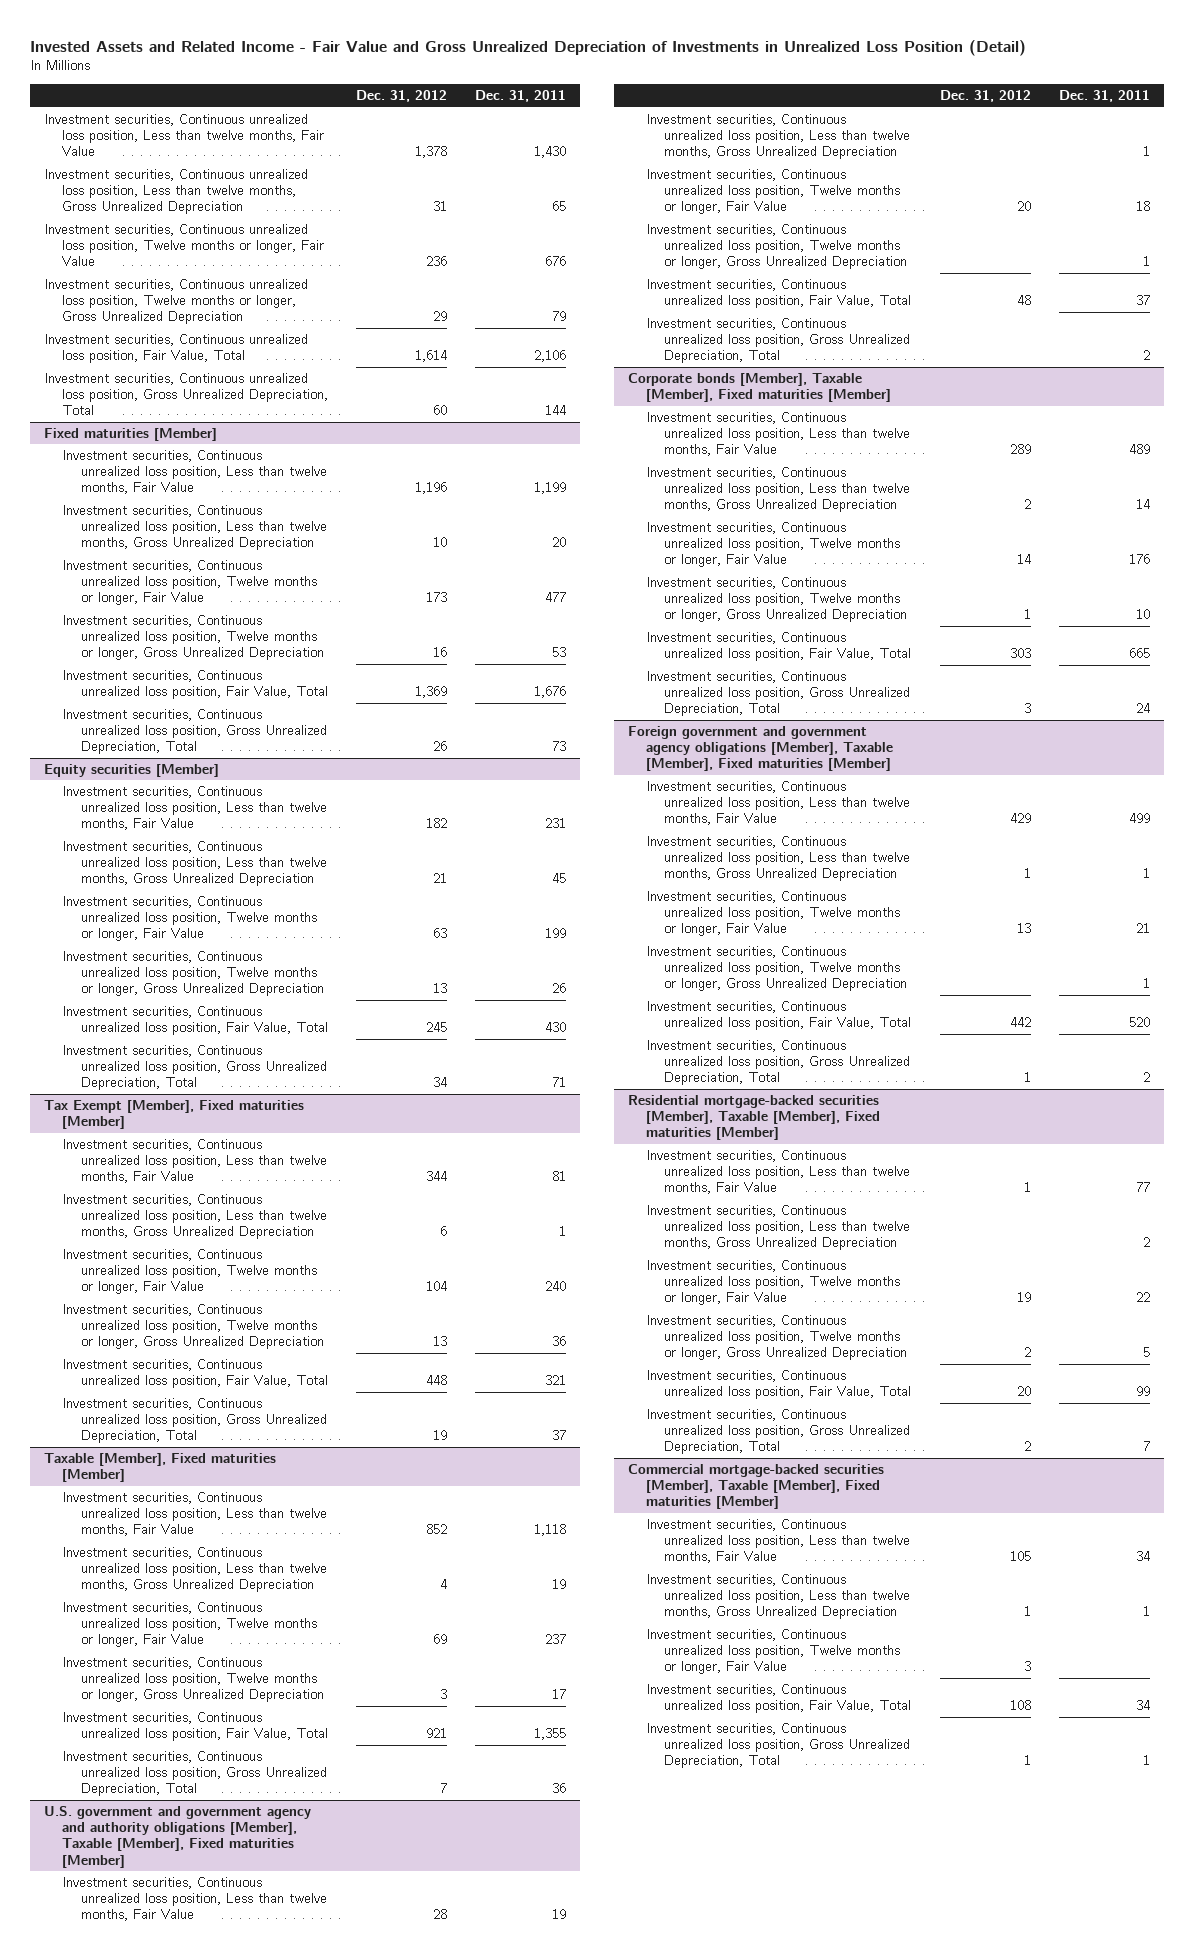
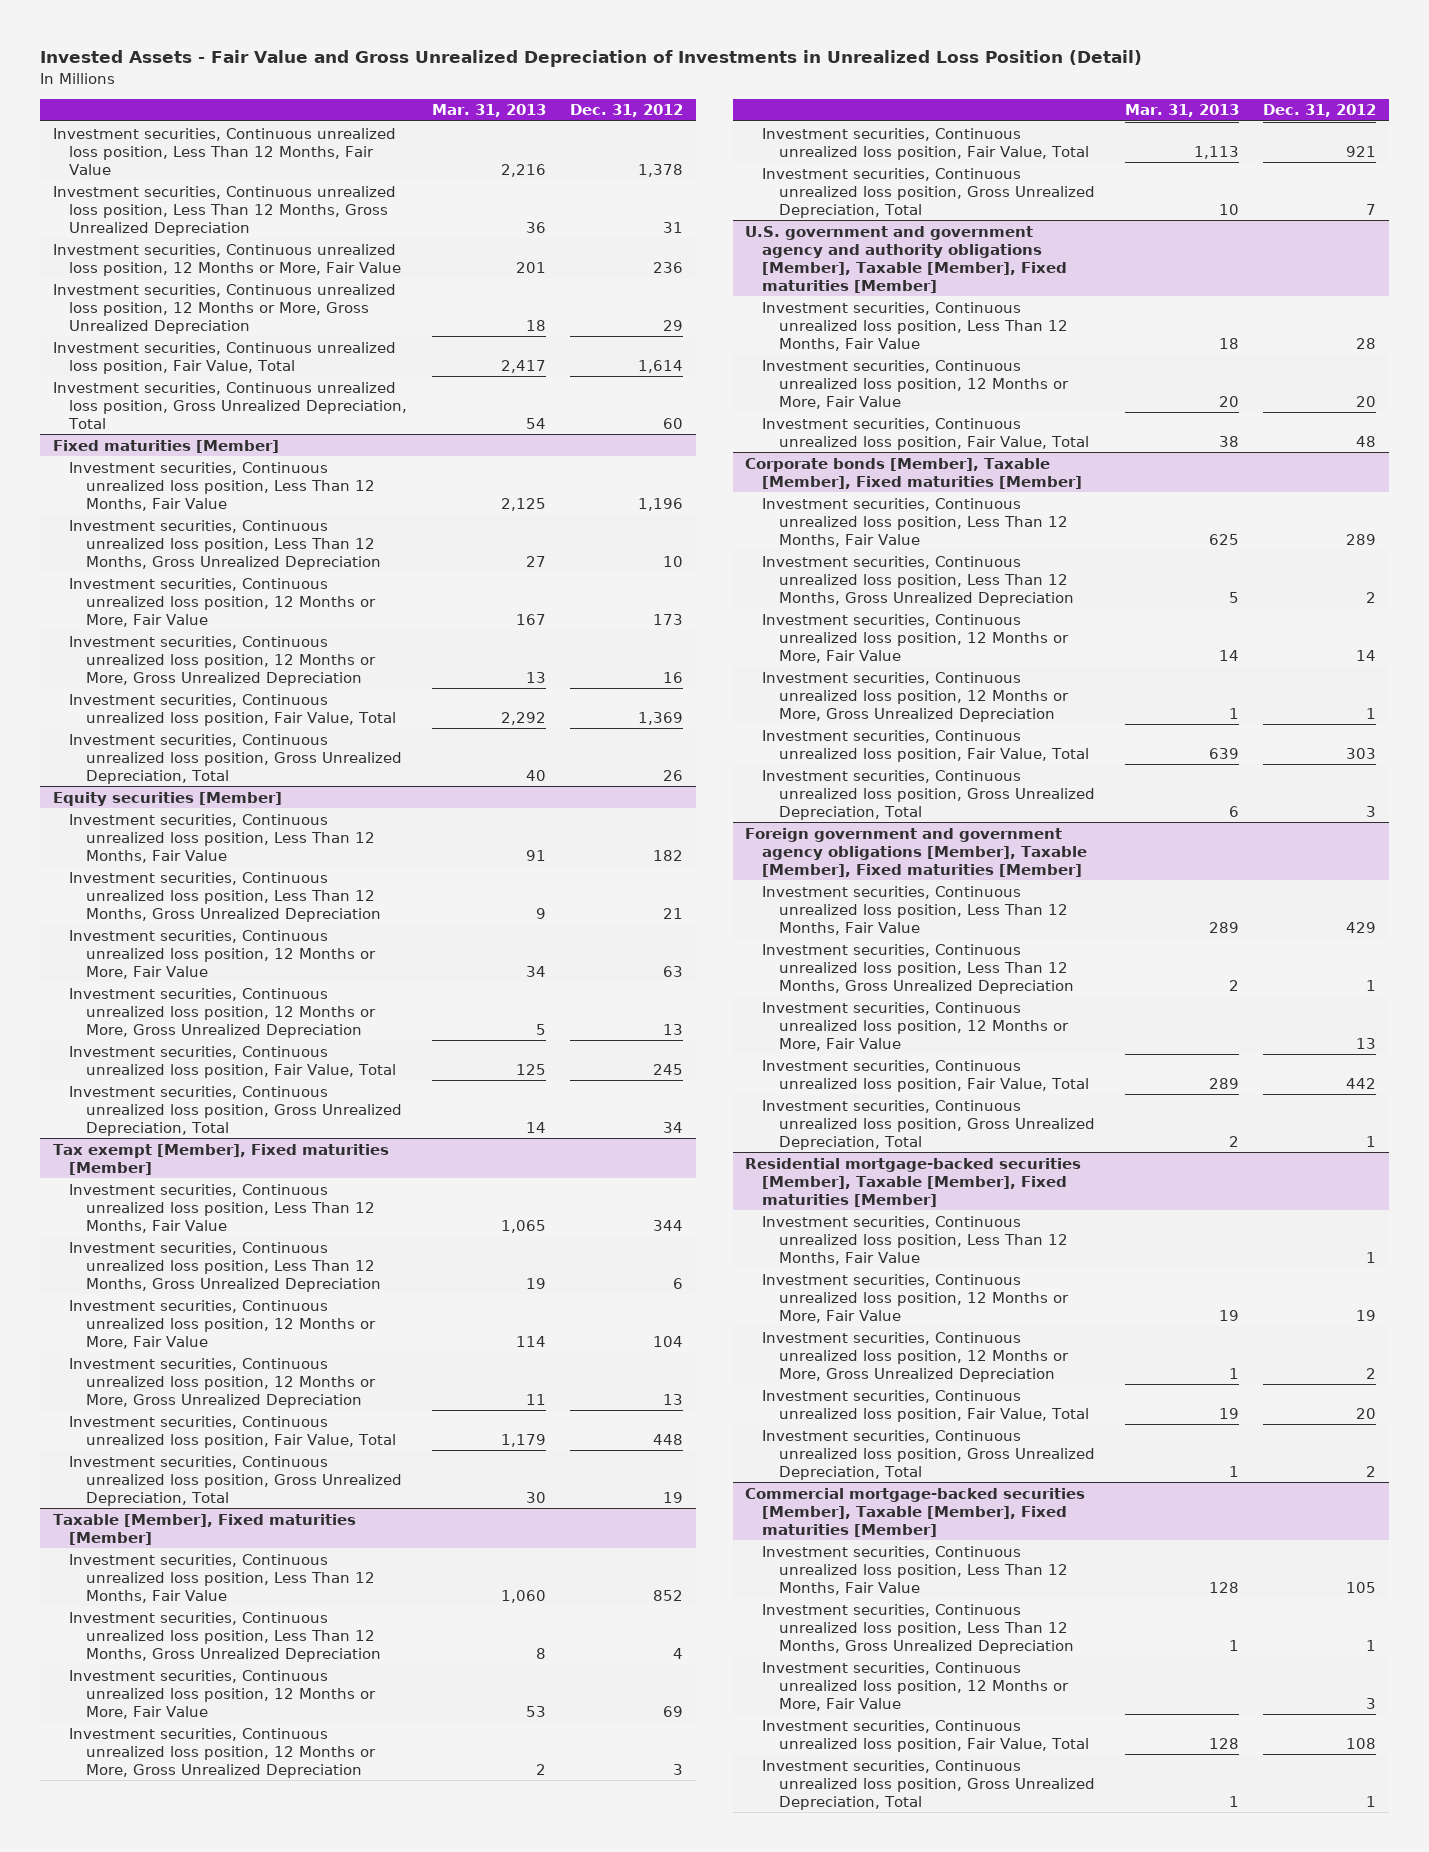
- Invested Assets and Related Income - Fair Value and Gross Unrealized Depreciation of Investments in Unrealized Loss Position (Detail)
+ Invested Assets - Fair Value and Gross Unrealized Depreciation of Investments in Unrealized Loss Position (Detail)
- | Dec. 31, 2012 | Dec. 31, 2011
+ | Mar. 31, 2013 | Dec. 31, 2012
- Investment securities, Continuous unrealized loss position, Less than twelve months, Fair Value | 1,378 | 1,430
- Investment securities, Continuous unrealized loss position, Less than twelve months, Gross Unrealized Depreciation | 31 | 65
- Investment securities, Continuous unrealized loss position, Twelve months or longer, Fair Value | 236 | 676
- Investment securities, Continuous unrealized loss position, Twelve months or longer, Gross Unrealized Depreciation | 29 | 79
+ Investment securities, Continuous unrealized loss position, Less Than 12 Months, Fair Value | 2,216 | 1,378
+ Investment securities, Continuous unrealized loss position, Less Than 12 Months, Gross Unrealized Depreciation | 36 | 31
+ Investment securities, Continuous unrealized loss position, 12 Months or More, Fair Value | 201 | 236
+ Investment securities, Continuous unrealized loss position, 12 Months or More, Gross Unrealized Depreciation | 18 | 29
@ Fixed maturities [Member]
- Investment securities, Continuous unrealized loss position, Less than twelve months, Fair Value | 1,196 | 1,199
- Investment securities, Continuous unrealized loss position, Less than twelve months, Gross Unrealized Depreciation | 10 | 20
- Investment securities, Continuous unrealized loss position, Twelve months or longer, Fair Value | 173 | 477
- Investment securities, Continuous unrealized loss position, Twelve months or longer, Gross Unrealized Depreciation | 16 | 53
+ Investment securities, Continuous unrealized loss position, Less Than 12 Months, Fair Value | 2,125 | 1,196
+ Investment securities, Continuous unrealized loss position, Less Than 12 Months, Gross Unrealized Depreciation | 27 | 10
+ Investment securities, Continuous unrealized loss position, 12 Months or More, Fair Value | 167 | 173
+ Investment securities, Continuous unrealized loss position, 12 Months or More, Gross Unrealized Depreciation | 13 | 16
@ Equity securities [Member]
- Investment securities, Continuous unrealized loss position, Less than twelve months, Fair Value | 182 | 231
- Investment securities, Continuous unrealized loss position, Less than twelve months, Gross Unrealized Depreciation | 21 | 45
- Investment securities, Continuous unrealized loss position, Twelve months or longer, Fair Value | 63 | 199
- Investment securities, Continuous unrealized loss position, Twelve months or longer, Gross Unrealized Depreciation | 13 | 26
+ Investment securities, Continuous unrealized loss position, Less Than 12 Months, Fair Value | 91 | 182
+ Investment securities, Continuous unrealized loss position, Less Than 12 Months, Gross Unrealized Depreciation | 9 | 21
+ Investment securities, Continuous unrealized loss position, 12 Months or More, Fair Value | 34 | 63
+ Investment securities, Continuous unrealized loss position, 12 Months or More, Gross Unrealized Depreciation | 5 | 13
- Tax Exempt [Member], Fixed maturities [Member]
- Investment securities, Continuous unrealized loss position, Less than twelve months, Fair Value | 344 | 81
- Investment securities, Continuous unrealized loss position, Less than twelve months, Gross Unrealized Depreciation | 6 | 1
- Investment securities, Continuous unrealized loss position, Twelve months or longer, Fair Value | 104 | 240
- Investment securities, Continuous unrealized loss position, Twelve months or longer, Gross Unrealized Depreciation | 13 | 36
+ Tax exempt [Member], Fixed maturities [Member]
+ Investment securities, Continuous unrealized loss position, Less Than 12 Months, Fair Value | 1,065 | 344
+ Investment securities, Continuous unrealized loss position, Less Than 12 Months, Gross Unrealized Depreciation | 19 | 6
+ Investment securities, Continuous unrealized loss position, 12 Months or More, Fair Value | 114 | 104
+ Investment securities, Continuous unrealized loss position, 12 Months or More, Gross Unrealized Depreciation | 11 | 13
@ Taxable [Member], Fixed maturities [Member]
- Investment securities, Continuous unrealized loss position, Less than twelve months, Fair Value | 852 | 1,118
- Investment securities, Continuous unrealized loss position, Less than twelve months, Gross Unrealized Depreciation | 4 | 19
- Investment securities, Continuous unrealized loss position, Twelve months or longer, Fair Value | 69 | 237
- Investment securities, Continuous unrealized loss position, Twelve months or longer, Gross Unrealized Depreciation | 3 | 17
+ Investment securities, Continuous unrealized loss position, Less Than 12 Months, Fair Value | 1,060 | 852
+ Investment securities, Continuous unrealized loss position, Less Than 12 Months, Gross Unrealized Depreciation | 8 | 4
+ Investment securities, Continuous unrealized loss position, 12 Months or More, Fair Value | 53 | 69
+ Investment securities, Continuous unrealized loss position, 12 Months or More, Gross Unrealized Depreciation | 2 | 3
@ U.S. government and government agency and authority obligations [Member], Taxable [Member], Fixed maturities [Member]
- Investment securities, Continuous unrealized loss position, Less than twelve months, Fair Value | 28 | 19
- Investment securities, Continuous unrealized loss position, Less than twelve months, Gross Unrealized Depreciation | | 1
- Investment securities, Continuous unrealized loss position, Twelve months or longer, Fair Value | 20 | 18
- Investment securities, Continuous unrealized loss position, Twelve months or longer, Gross Unrealized Depreciation | | 1
+ Investment securities, Continuous unrealized loss position, Less Than 12 Months, Fair Value | 18 | 28
+ Investment securities, Continuous unrealized loss position, 12 Months or More, Fair Value | 20 | 20
- Investment securities, Continuous unrealized loss position, Gross Unrealized Depreciation, Total | | 2
@ Corporate bonds [Member], Taxable [Member], Fixed maturities [Member]
- Investment securities, Continuous unrealized loss position, Less than twelve months, Fair Value | 289 | 489
- Investment securities, Continuous unrealized loss position, Less than twelve months, Gross Unrealized Depreciation | 2 | 14
- Investment securities, Continuous unrealized loss position, Twelve months or longer, Fair Value | 14 | 176
- Investment securities, Continuous unrealized loss position, Twelve months or longer, Gross Unrealized Depreciation | 1 | 10
+ Investment securities, Continuous unrealized loss position, Less Than 12 Months, Fair Value | 625 | 289
+ Investment securities, Continuous unrealized loss position, Less Than 12 Months, Gross Unrealized Depreciation | 5 | 2
+ Investment securities, Continuous unrealized loss position, 12 Months or More, Fair Value | 14 | 14
+ Investment securities, Continuous unrealized loss position, 12 Months or More, Gross Unrealized Depreciation | 1 | 1
@ Foreign government and government agency obligations [Member], Taxable [Member], Fixed maturities [Member]
- Investment securities, Continuous unrealized loss position, Less than twelve months, Fair Value | 429 | 499
- Investment securities, Continuous unrealized loss position, Less than twelve months, Gross Unrealized Depreciation | 1 | 1
- Investment securities, Continuous unrealized loss position, Twelve months or longer, Fair Value | 13 | 21
- Investment securities, Continuous unrealized loss position, Twelve months or longer, Gross Unrealized Depreciation | | 1
+ Investment securities, Continuous unrealized loss position, Less Than 12 Months, Fair Value | 289 | 429
+ Investment securities, Continuous unrealized loss position, Less Than 12 Months, Gross Unrealized Depreciation | 2 | 1
+ Investment securities, Continuous unrealized loss position, 12 Months or More, Fair Value | | 13
@ Residential mortgage-backed securities [Member], Taxable [Member], Fixed maturities [Member]
- Investment securities, Continuous unrealized loss position, Less than twelve months, Fair Value | 1 | 77
- Investment securities, Continuous unrealized loss position, Less than twelve months, Gross Unrealized Depreciation | | 2
- Investment securities, Continuous unrealized loss position, Twelve months or longer, Fair Value | 19 | 22
- Investment securities, Continuous unrealized loss position, Twelve months or longer, Gross Unrealized Depreciation | 2 | 5
+ Investment securities, Continuous unrealized loss position, Less Than 12 Months, Fair Value | | 1
+ Investment securities, Continuous unrealized loss position, 12 Months or More, Fair Value | 19 | 19
+ Investment securities, Continuous unrealized loss position, 12 Months or More, Gross Unrealized Depreciation | 1 | 2
@ Commercial mortgage-backed securities [Member], Taxable [Member], Fixed maturities [Member]
- Investment securities, Continuous unrealized loss position, Less than twelve months, Fair Value | 105 | 34
- Investment securities, Continuous unrealized loss position, Less than twelve months, Gross Unrealized Depreciation | 1 | 1
- Investment securities, Continuous unrealized loss position, Twelve months or longer, Fair Value | 3 |
+ Investment securities, Continuous unrealized loss position, Less Than 12 Months, Fair Value | 128 | 105
+ Investment securities, Continuous unrealized loss position, Less Than 12 Months, Gross Unrealized Depreciation | 1 | 1
+ Investment securities, Continuous unrealized loss position, 12 Months or More, Fair Value | | 3

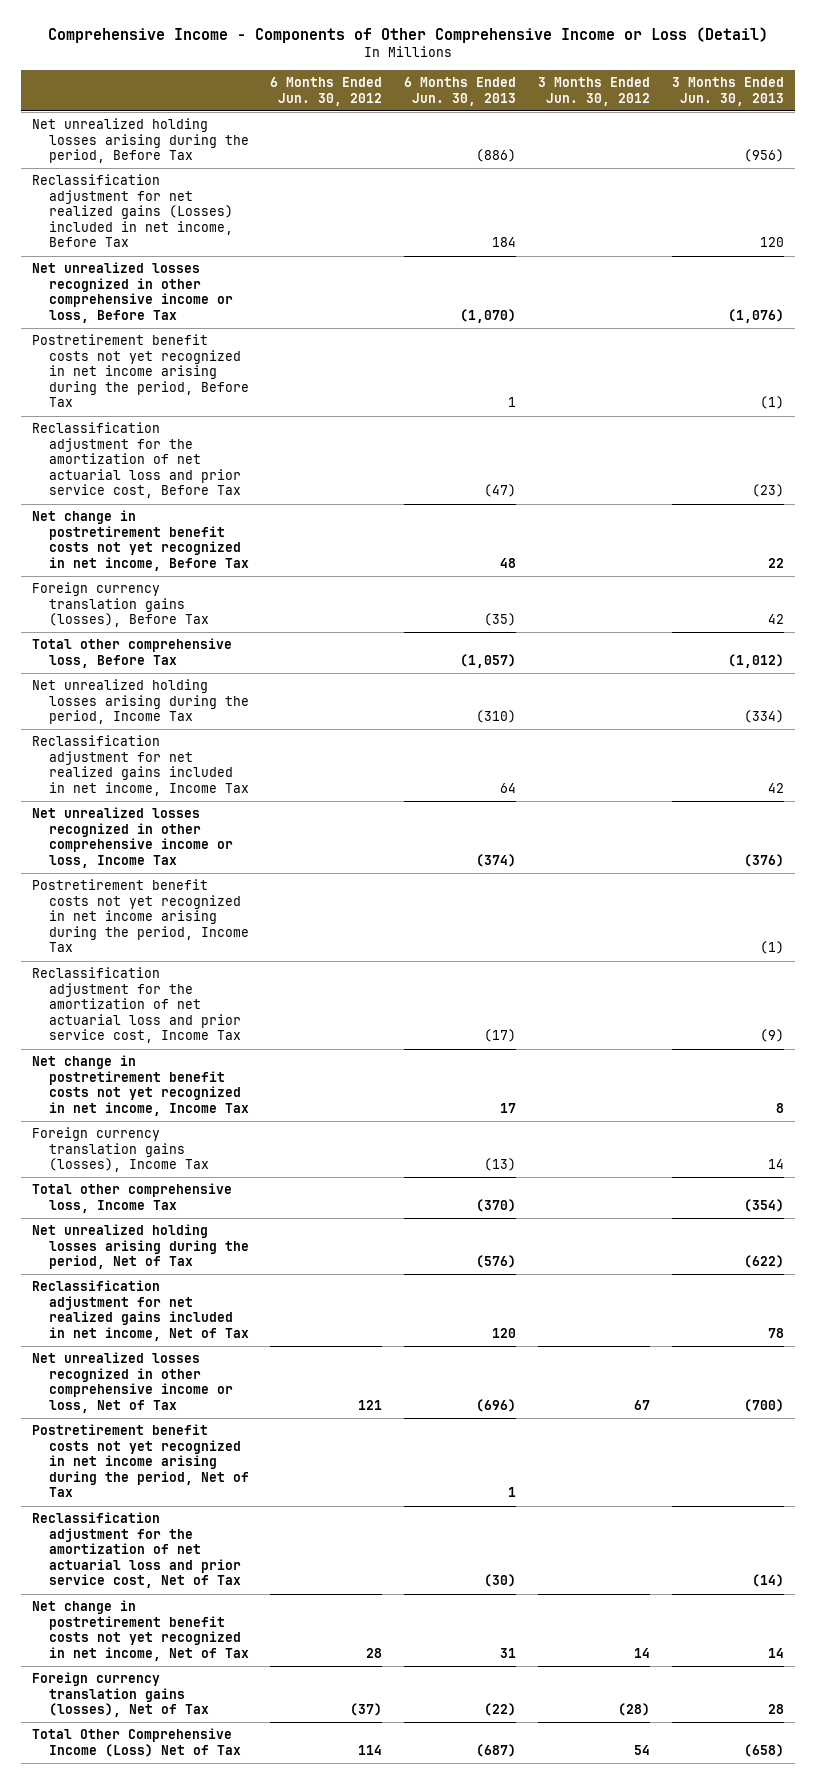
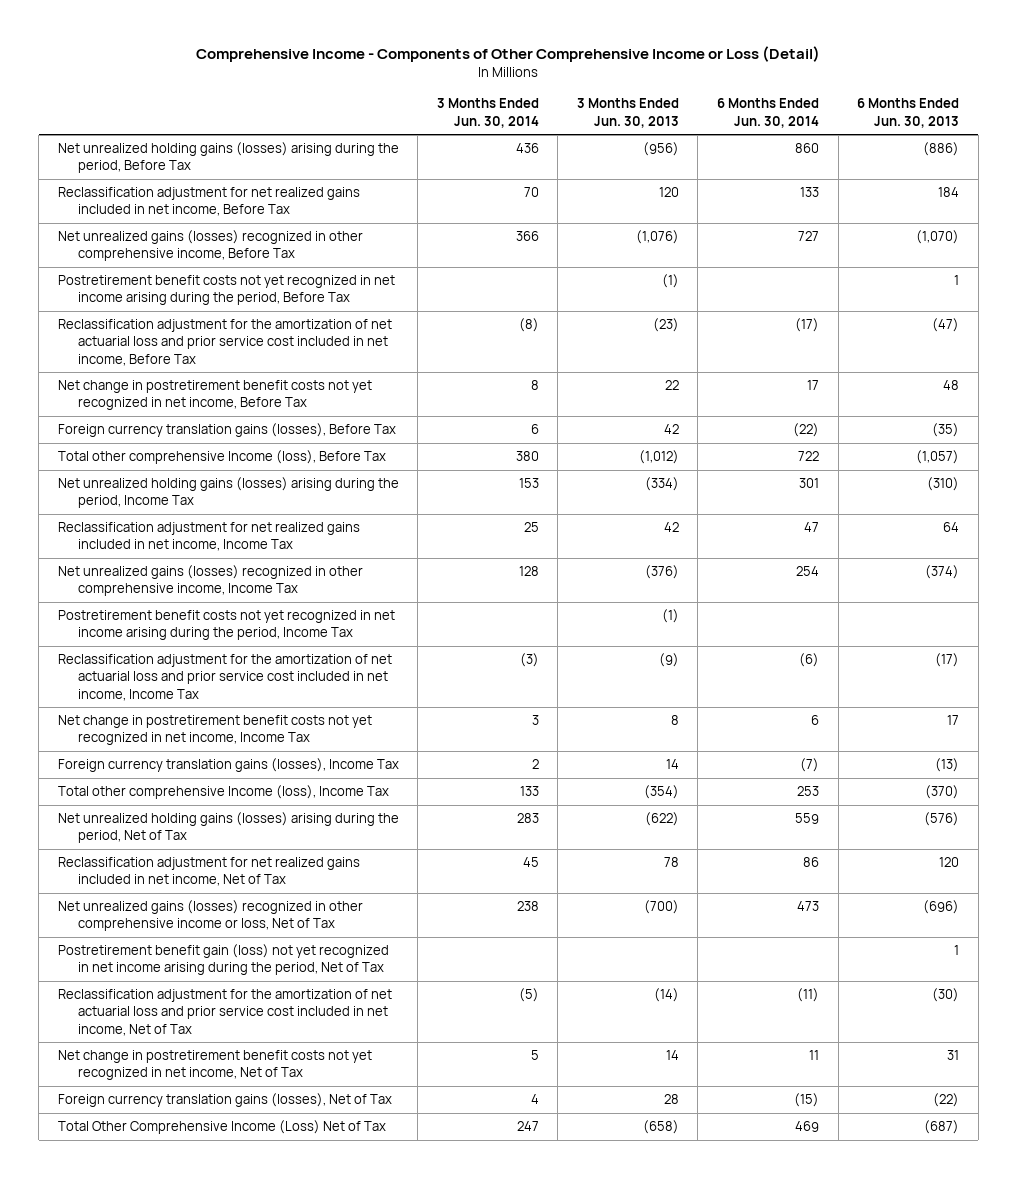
- | 6 Months Ended Jun. 30, 2012 | 6 Months Ended Jun. 30, 2013 | 3 Months Ended Jun. 30, 2012 | 3 Months Ended Jun. 30, 2013
+ | 3 Months Ended Jun. 30, 2014 | 3 Months Ended Jun. 30, 2013 | 6 Months Ended Jun. 30, 2014 | 6 Months Ended Jun. 30, 2013
- Net unrealized holding losses arising during the period, Before Tax | | (886) | | (956)
- Reclassification adjustment for net realized gains (Losses) included in net income, Before Tax | | 184 | | 120
- Net unrealized losses recognized in other comprehensive income or loss, Before Tax | | (1,070) | | (1,076)
+ Net unrealized holding gains (losses) arising during the period, Before Tax | 436 | (956) | 860 | (886)
+ Reclassification adjustment for net realized gains included in net income, Before Tax | 70 | 120 | 133 | 184
+ Net unrealized gains (losses) recognized in other comprehensive income, Before Tax | 366 | (1,076) | 727 | (1,070)
- Reclassification adjustment for the amortization of net actuarial loss and prior service cost, Before Tax | | (47) | | (23)
+ Reclassification adjustment for the amortization of net actuarial loss and prior service cost included in net income, Before Tax | (8) | (23) | (17) | (47)
- Total other comprehensive loss, Before Tax | | (1,057) | | (1,012)
- Net unrealized holding losses arising during the period, Income Tax | | (310) | | (334)
+ Total other comprehensive Income (loss), Before Tax | 380 | (1,012) | 722 | (1,057)
+ Net unrealized holding gains (losses) arising during the period, Income Tax | 153 | (334) | 301 | (310)
- Net unrealized losses recognized in other comprehensive income or loss, Income Tax | | (374) | | (376)
+ Net unrealized gains (losses) recognized in other comprehensive income, Income Tax | 128 | (376) | 254 | (374)
- Reclassification adjustment for the amortization of net actuarial loss and prior service cost, Income Tax | | (17) | | (9)
+ Reclassification adjustment for the amortization of net actuarial loss and prior service cost included in net income, Income Tax | (3) | (9) | (6) | (17)
- Total other comprehensive loss, Income Tax | | (370) | | (354)
- Net unrealized holding losses arising during the period, Net of Tax | | (576) | | (622)
+ Total other comprehensive Income (loss), Income Tax | 133 | (354) | 253 | (370)
+ Net unrealized holding gains (losses) arising during the period, Net of Tax | 283 | (622) | 559 | (576)
- Net unrealized losses recognized in other comprehensive income or loss, Net of Tax | 121 | (696) | 67 | (700)
- Postretirement benefit costs not yet recognized in net income arising during the period, Net of Tax | | 1 | |
- Reclassification adjustment for the amortization of net actuarial loss and prior service cost, Net of Tax | | (30) | | (14)
+ Net unrealized gains (losses) recognized in other comprehensive income or loss, Net of Tax | 238 | (700) | 473 | (696)
+ Postretirement benefit gain (loss) not yet recognized in net income arising during the period, Net of Tax | | | | 1
+ Reclassification adjustment for the amortization of net actuarial loss and prior service cost included in net income, Net of Tax | (5) | (14) | (11) | (30)

